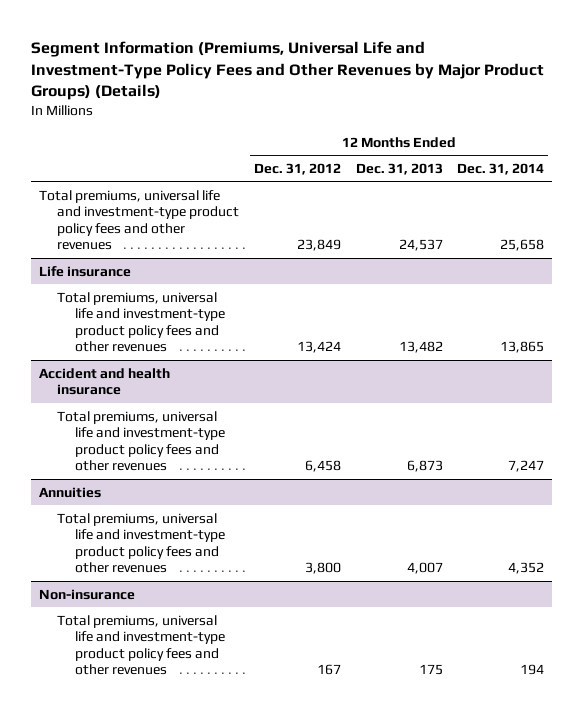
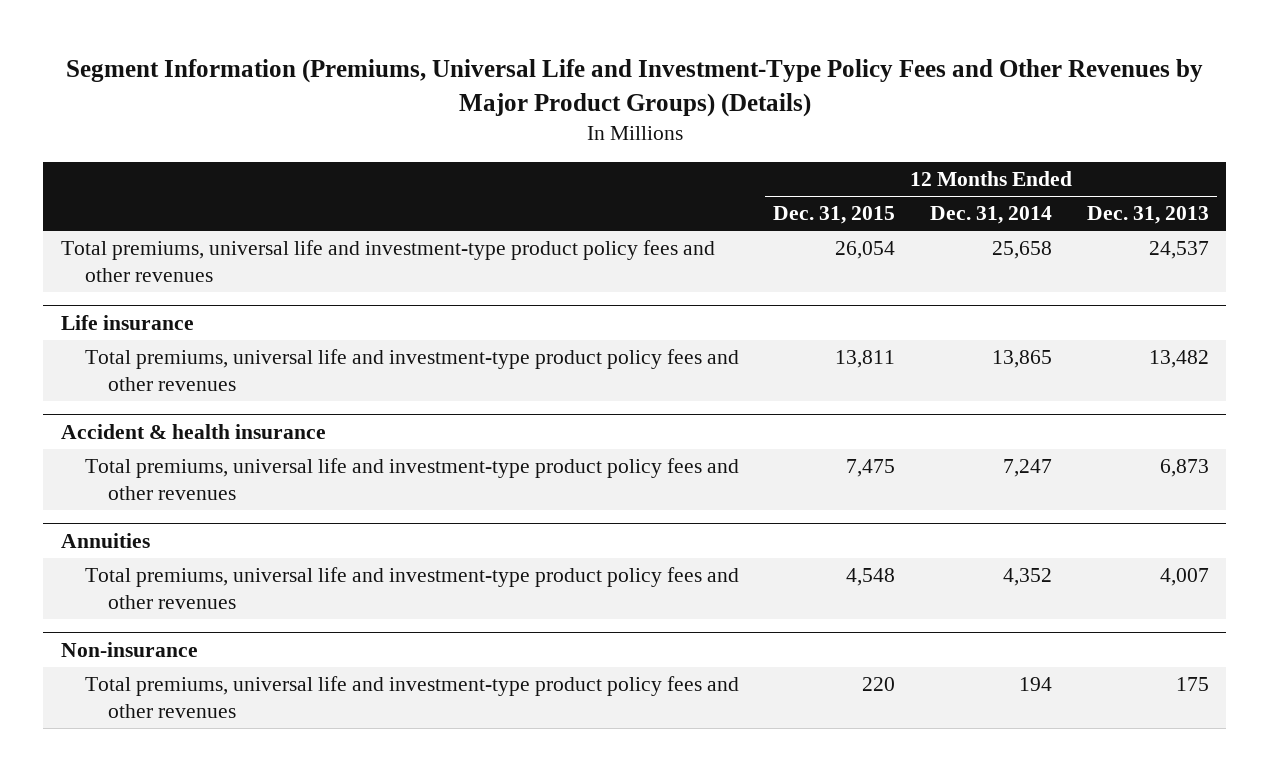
- | 12 Months Ended Dec. 31, 2012 | 12 Months Ended Dec. 31, 2013 | 12 Months Ended Dec. 31, 2014
+ | 12 Months Ended Dec. 31, 2015 | 12 Months Ended Dec. 31, 2014 | 12 Months Ended Dec. 31, 2013
- Accident and health insurance
+ Accident & health insurance

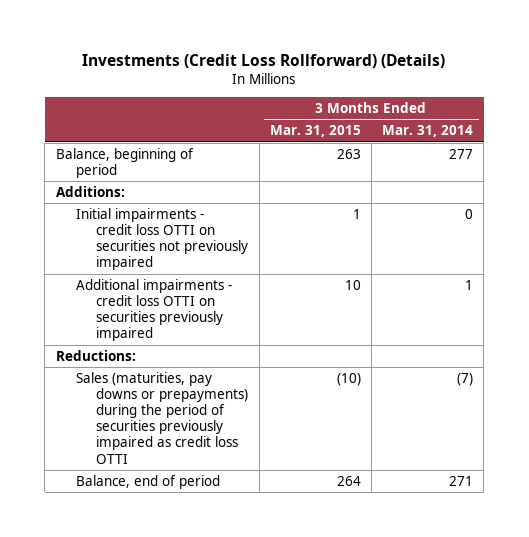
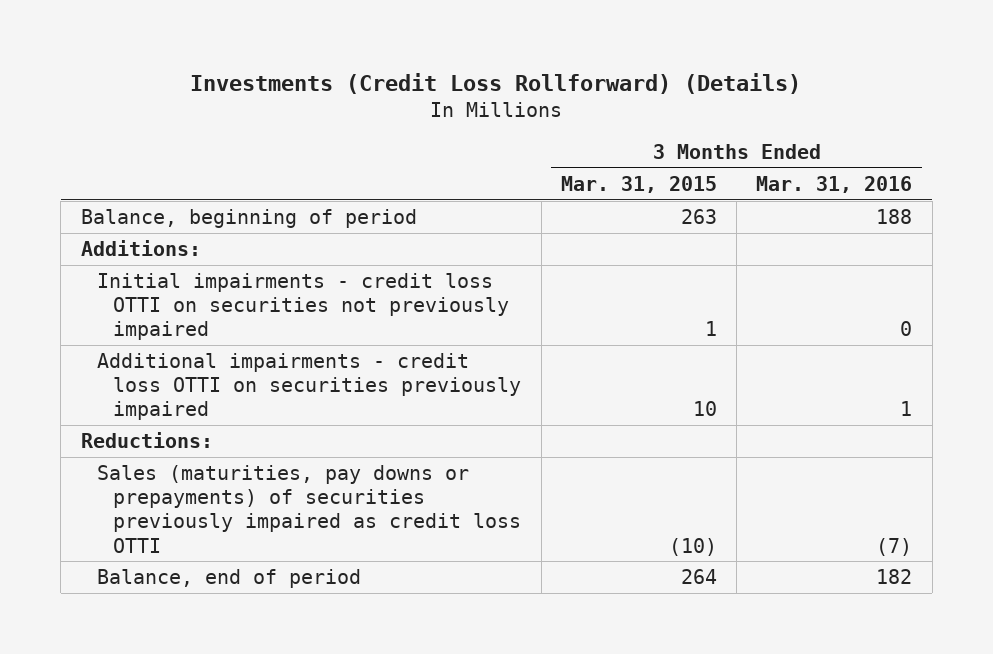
- | 3 Months Ended Mar. 31, 2015 | 3 Months Ended Mar. 31, 2014
+ | 3 Months Ended Mar. 31, 2015 | 3 Months Ended Mar. 31, 2016
- Sales (maturities, pay downs or prepayments) during the period of securities previously impaired as credit loss OTTI | (10) | (7)
+ Sales (maturities, pay downs or prepayments) of securities previously impaired as credit loss OTTI | (10) | (7)

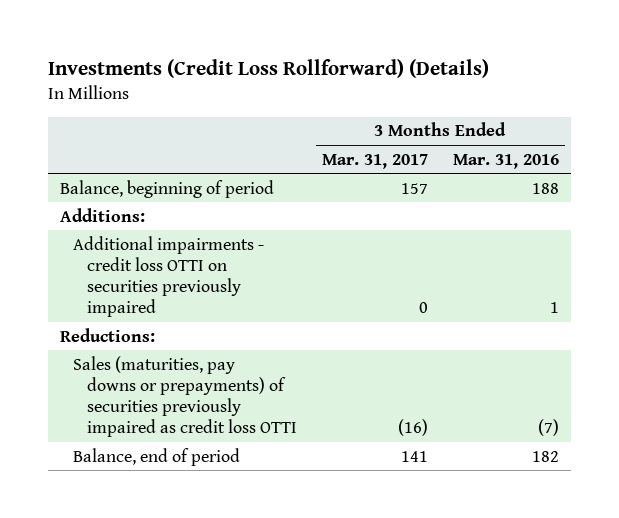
- | 3 Months Ended Mar. 31, 2015 | 3 Months Ended Mar. 31, 2016
+ | 3 Months Ended Mar. 31, 2017 | 3 Months Ended Mar. 31, 2016
- Initial impairments - credit loss OTTI on securities not previously impaired | 1 | 0

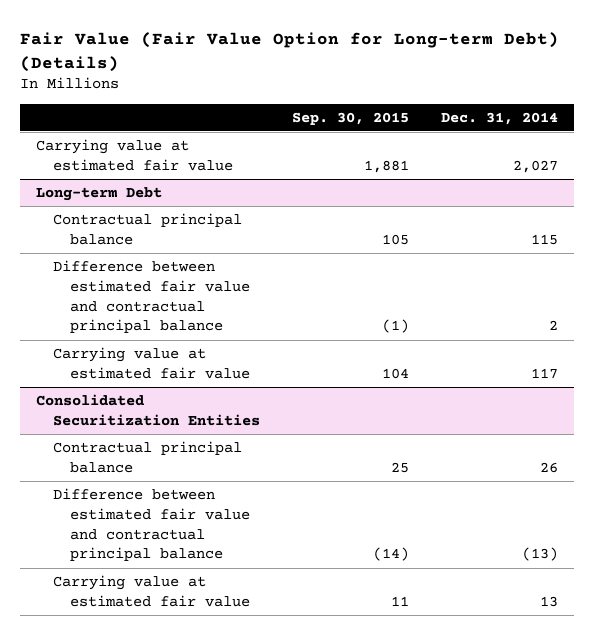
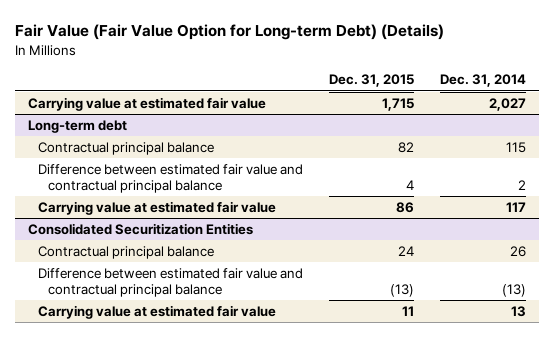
- | Sep. 30, 2015 | Dec. 31, 2014
+ | Dec. 31, 2015 | Dec. 31, 2014
- Long-term Debt
+ Long-term debt

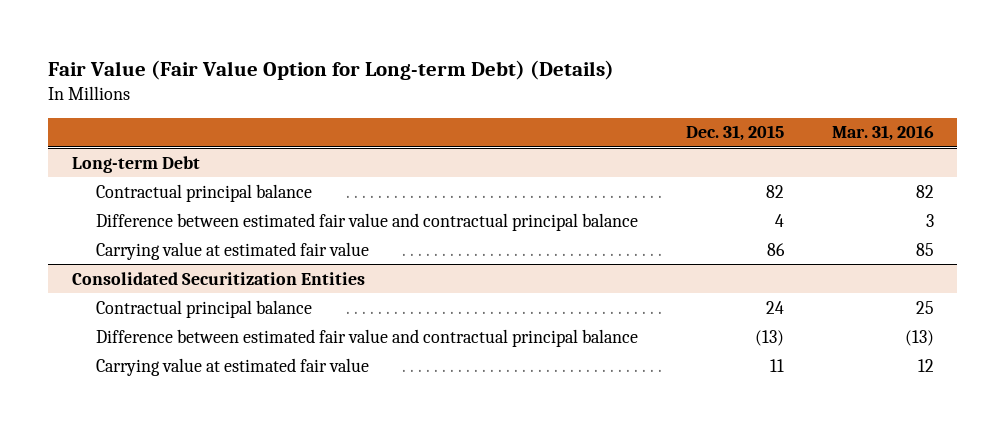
- | Dec. 31, 2015 | Dec. 31, 2014
+ | Dec. 31, 2015 | Mar. 31, 2016
- Carrying value at estimated fair value | 1,715 | 2,027
- Long-term debt
+ Long-term Debt

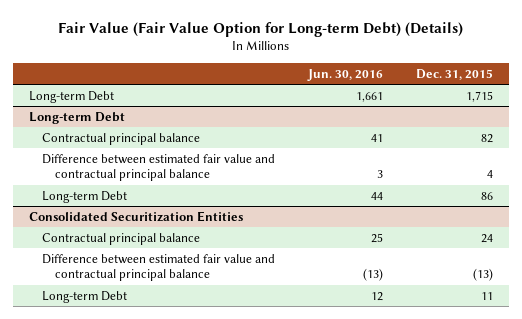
- | Dec. 31, 2015 | Mar. 31, 2016
+ | Jun. 30, 2016 | Dec. 31, 2015
+ Long-term Debt | 1,661 | 1,715
@ Long-term Debt
- Carrying value at estimated fair value | 86 | 85
+ Long-term Debt | 44 | 86
@ Consolidated Securitization Entities
- Carrying value at estimated fair value | 11 | 12
+ Long-term Debt | 12 | 11

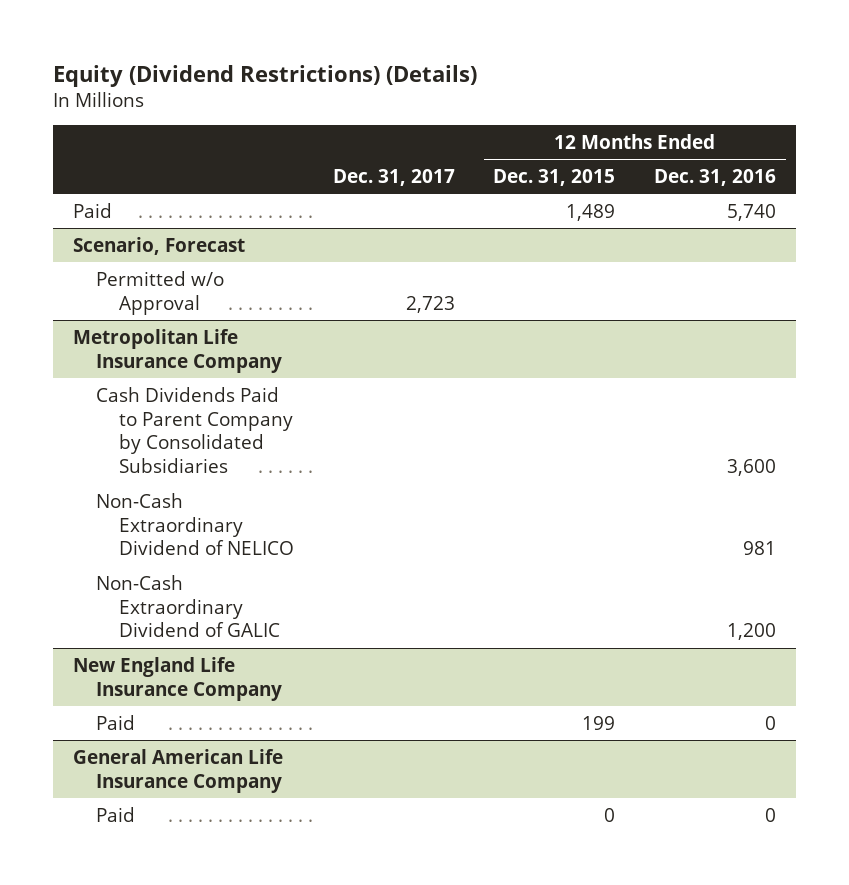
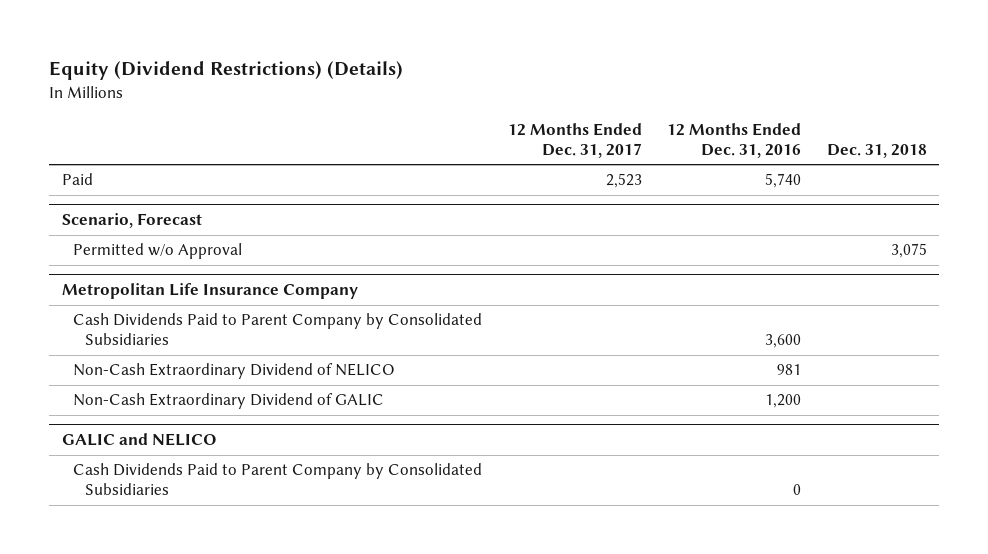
- | Dec. 31, 2017 | 12 Months Ended Dec. 31, 2015 | 12 Months Ended Dec. 31, 2016
+ | 12 Months Ended Dec. 31, 2017 | 12 Months Ended Dec. 31, 2016 | Dec. 31, 2018
- New England Life Insurance Company
- Paid | | 199 | 0
- General American Life Insurance Company
- Paid | | 0 | 0
+ GALIC and NELICO
+ Cash Dividends Paid to Parent Company by Consolidated Subsidiaries | | 0 |

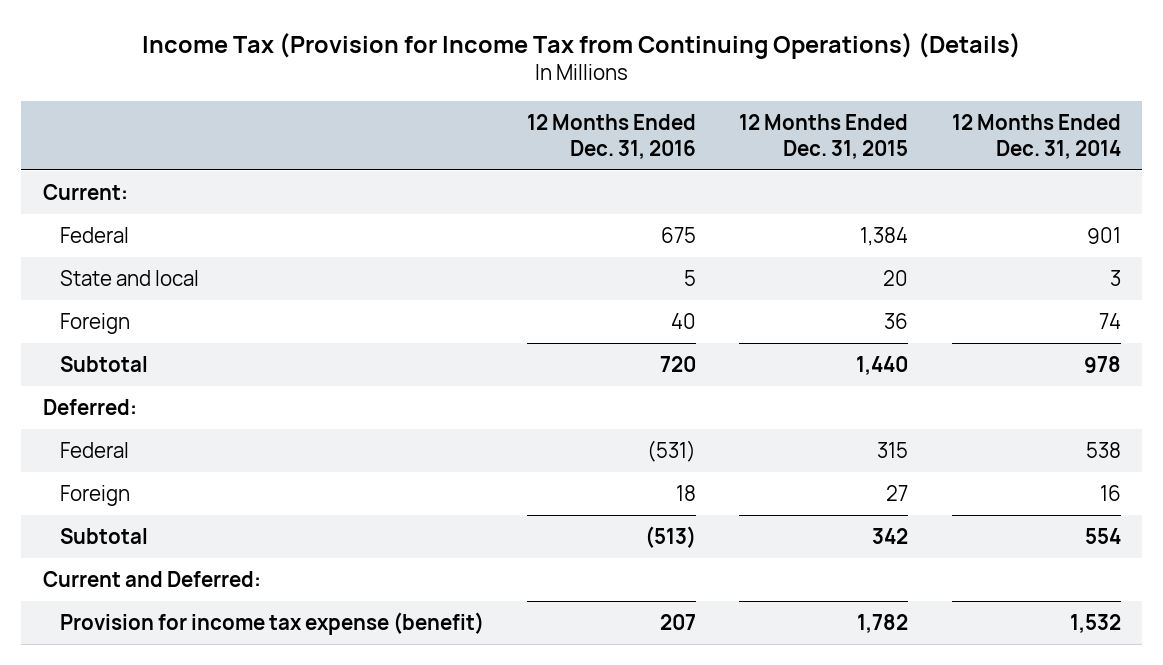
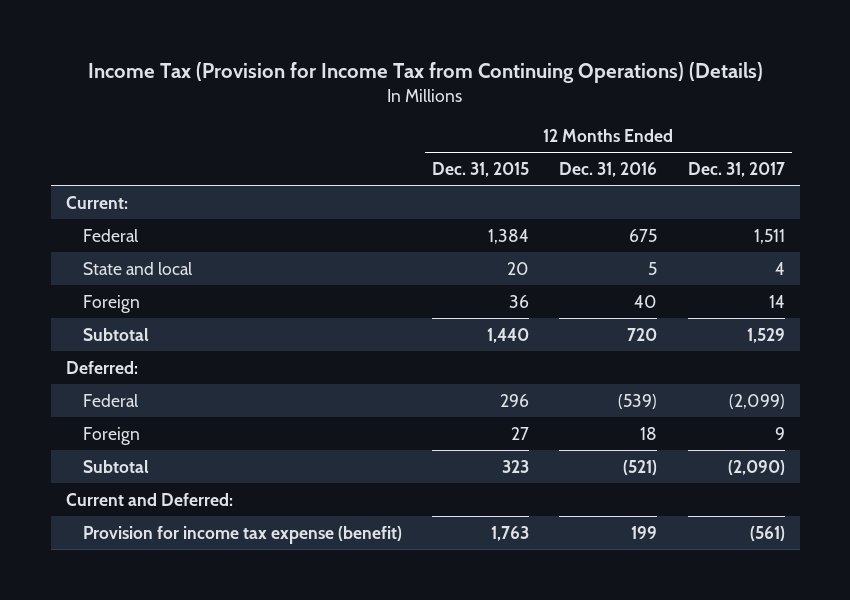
- | 12 Months Ended Dec. 31, 2016 | 12 Months Ended Dec. 31, 2015 | 12 Months Ended Dec. 31, 2014
+ | 12 Months Ended Dec. 31, 2015 | 12 Months Ended Dec. 31, 2016 | 12 Months Ended Dec. 31, 2017
- Federal | (531) | 315 | 538
+ Federal | 296 | (539) | (2,099)
- Subtotal | (513) | 342 | 554
+ Subtotal | 323 | (521) | (2,090)
- Provision for income tax expense (benefit) | 207 | 1,782 | 1,532
+ Provision for income tax expense (benefit) | 1,763 | 199 | (561)

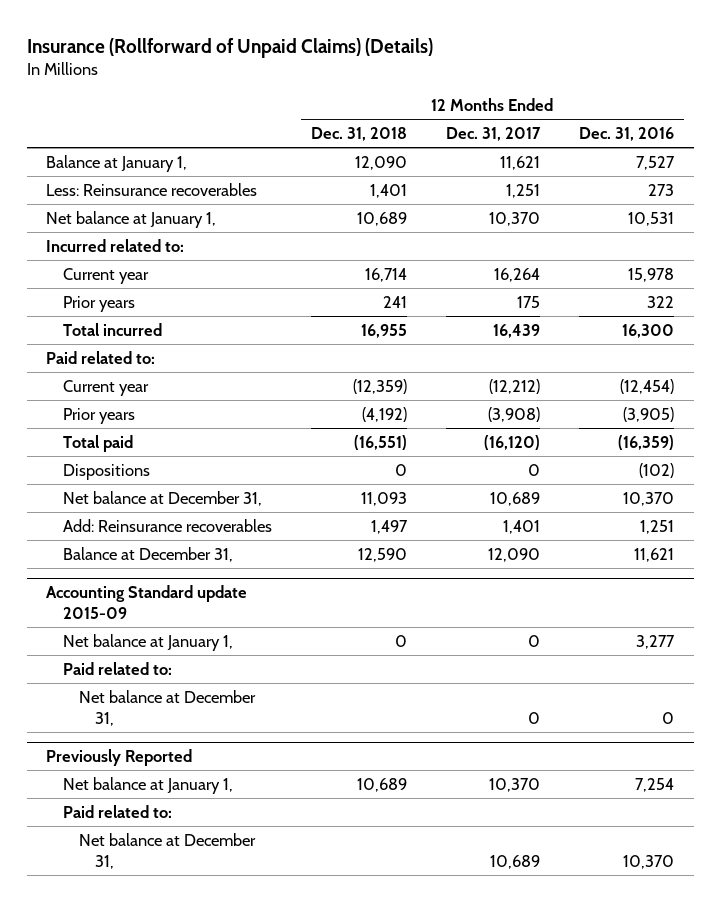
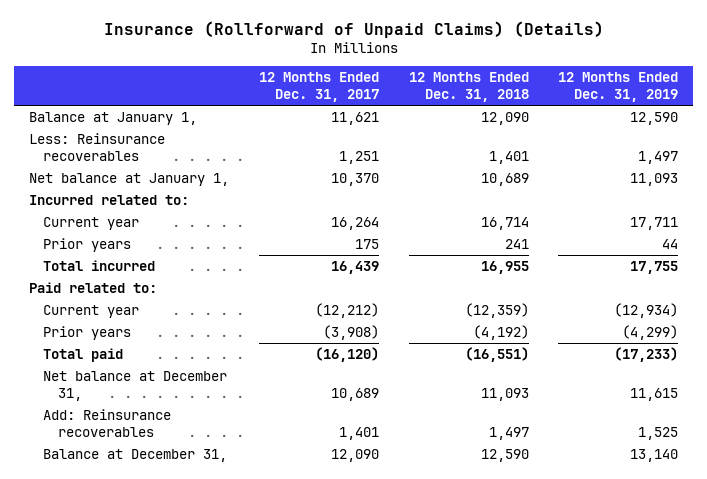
- | 12 Months Ended Dec. 31, 2018 | 12 Months Ended Dec. 31, 2017 | 12 Months Ended Dec. 31, 2016
+ | 12 Months Ended Dec. 31, 2017 | 12 Months Ended Dec. 31, 2018 | 12 Months Ended Dec. 31, 2019
- Dispositions | 0 | 0 | (102)
- Accounting Standard update 2015-09
- Net balance at January 1, | 0 | 0 | 3,277
- Paid related to:
- Net balance at December 31, | | 0 | 0
- Previously Reported
- Net balance at January 1, | 10,689 | 10,370 | 7,254
- Paid related to:
- Net balance at December 31, | | 10,689 | 10,370

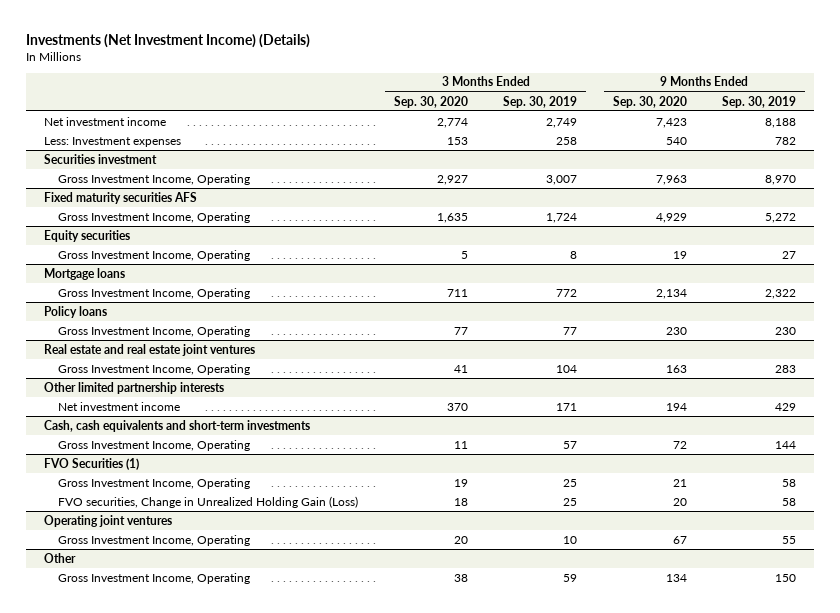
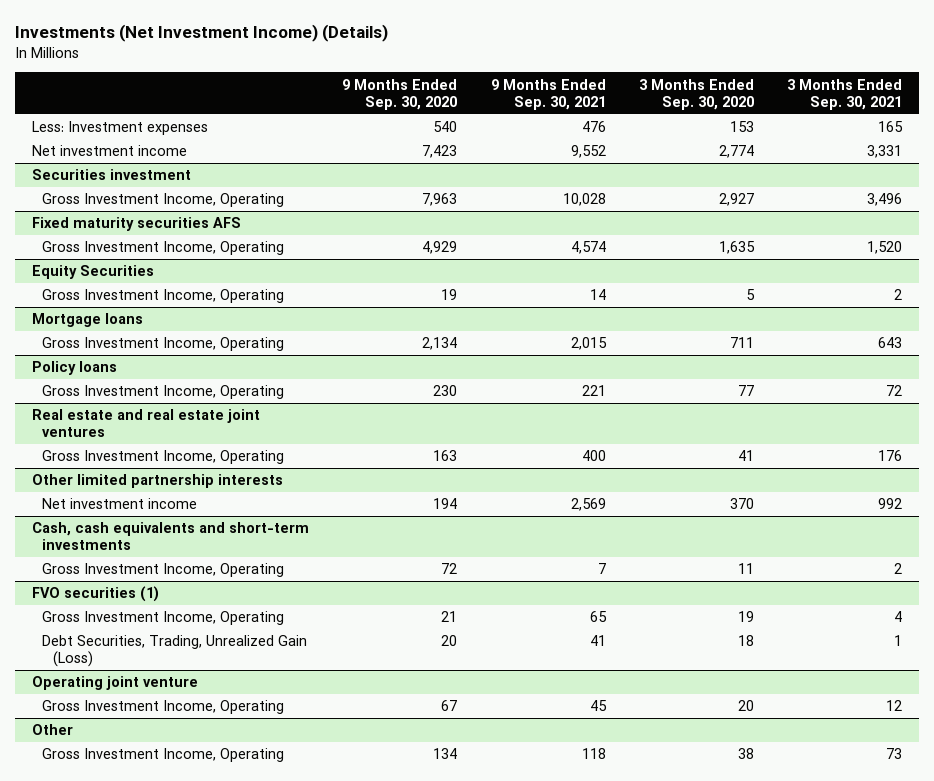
- | 3 Months Ended Sep. 30, 2020 | 3 Months Ended Sep. 30, 2019 | 9 Months Ended Sep. 30, 2020 | 9 Months Ended Sep. 30, 2019
+ | 9 Months Ended Sep. 30, 2020 | 9 Months Ended Sep. 30, 2021 | 3 Months Ended Sep. 30, 2020 | 3 Months Ended Sep. 30, 2021
moved down: Net investment income | 7,423 | 9,552 | 2,774 | 3,331
- Equity securities
+ Equity Securities
- FVO Securities (1)
+ FVO securities (1)
- FVO securities, Change in Unrealized Holding Gain (Loss) | 18 | 25 | 20 | 58
- Operating joint ventures
+ Debt Securities, Trading, Unrealized Gain (Loss) | 20 | 41 | 18 | 1
+ Operating joint venture

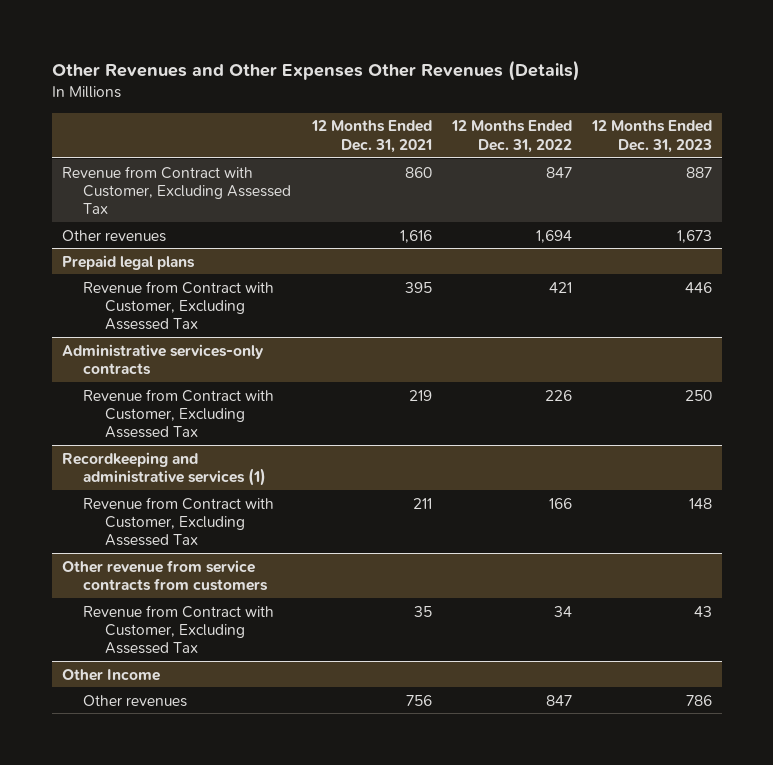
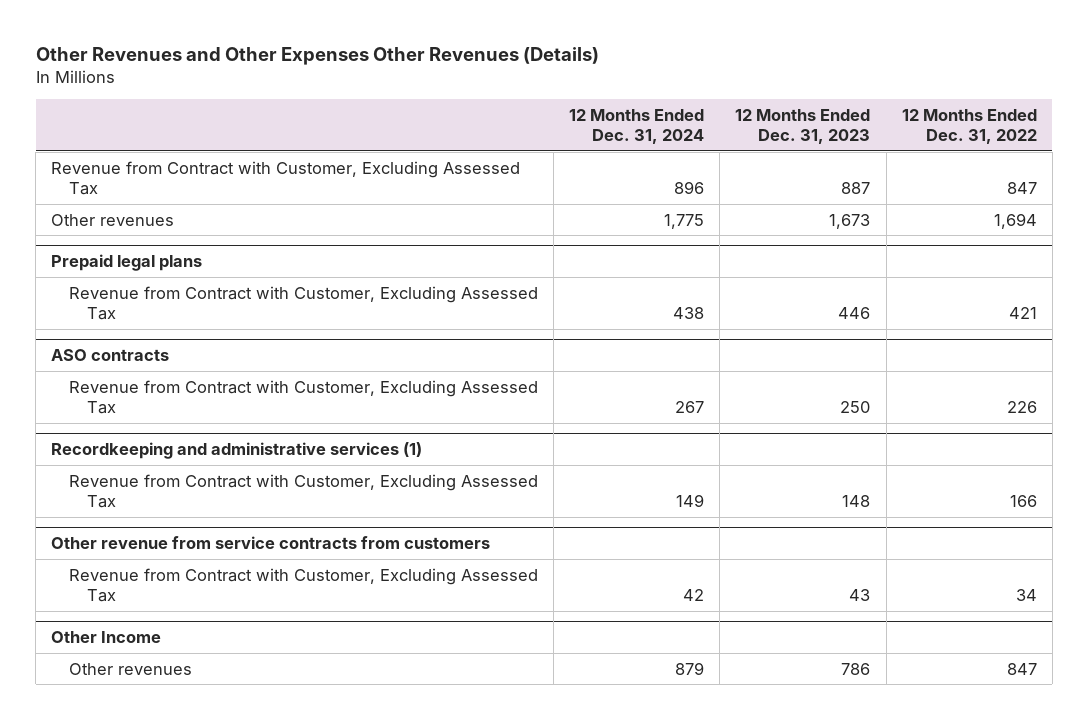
- | 12 Months Ended Dec. 31, 2021 | 12 Months Ended Dec. 31, 2022 | 12 Months Ended Dec. 31, 2023
+ | 12 Months Ended Dec. 31, 2024 | 12 Months Ended Dec. 31, 2023 | 12 Months Ended Dec. 31, 2022
- Administrative services-only contracts
+ ASO contracts

